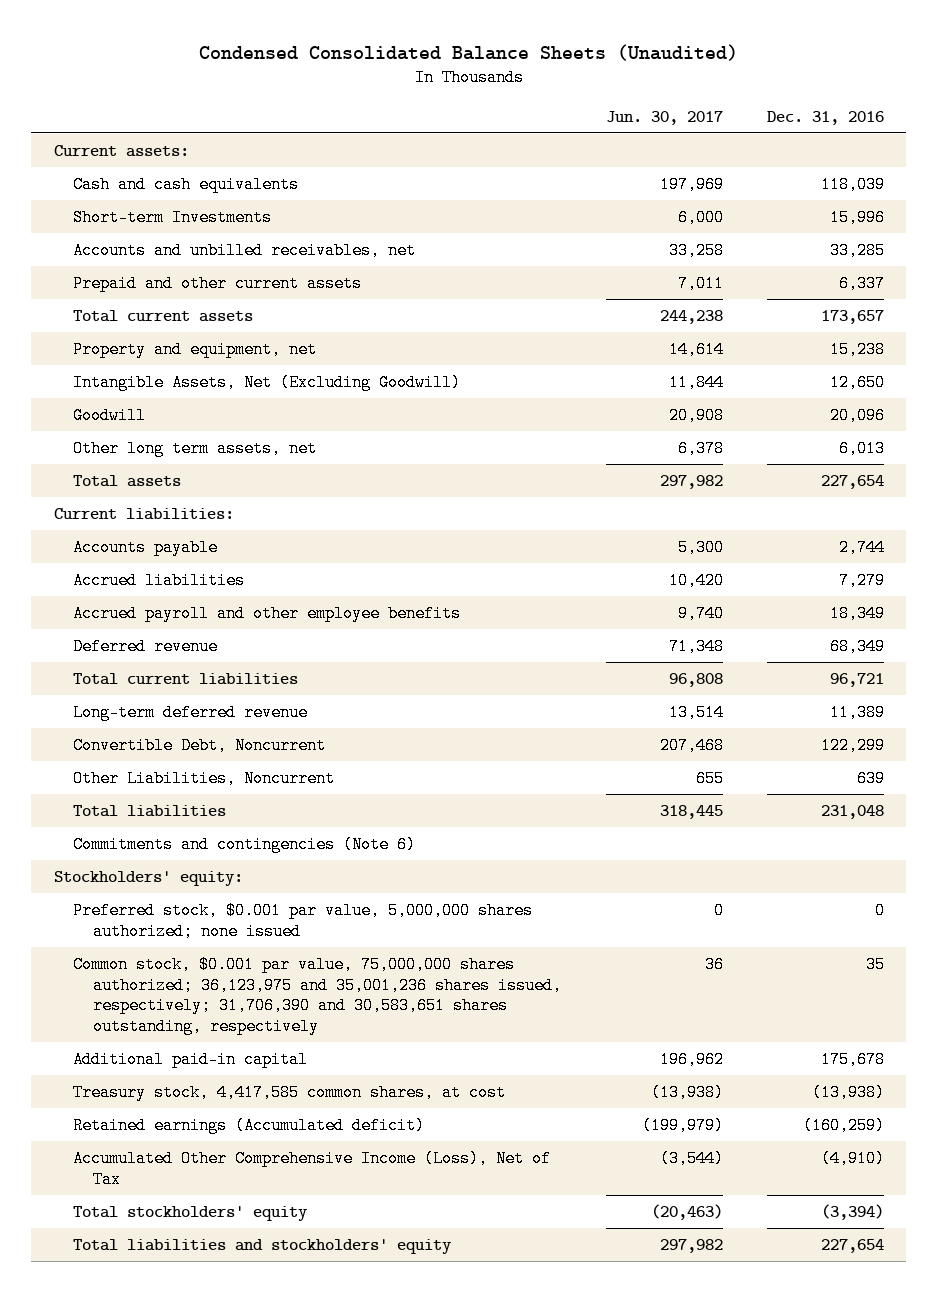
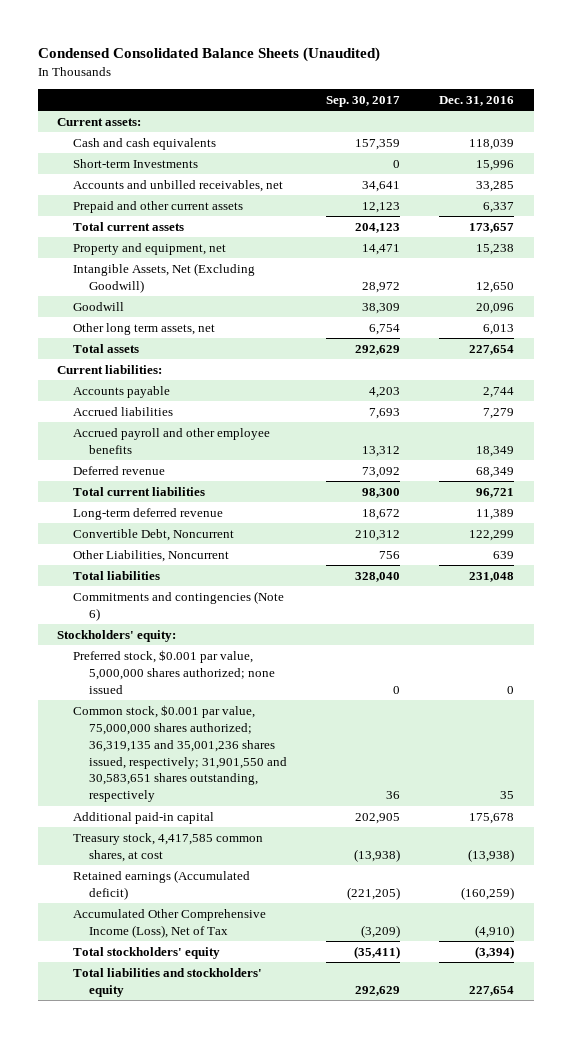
- | Jun. 30, 2017 | Dec. 31, 2016
+ | Sep. 30, 2017 | Dec. 31, 2016
- Common stock, $0.001 par value, 75,000,000 shares authorized; 36,123,975 and 35,001,236 shares issued, respectively; 31,706,390 and 30,583,651 shares outstanding, respectively | 36 | 35
+ Common stock, $0.001 par value, 75,000,000 shares authorized; 36,319,135 and 35,001,236 shares issued, respectively; 31,901,550 and 30,583,651 shares outstanding, respectively | 36 | 35

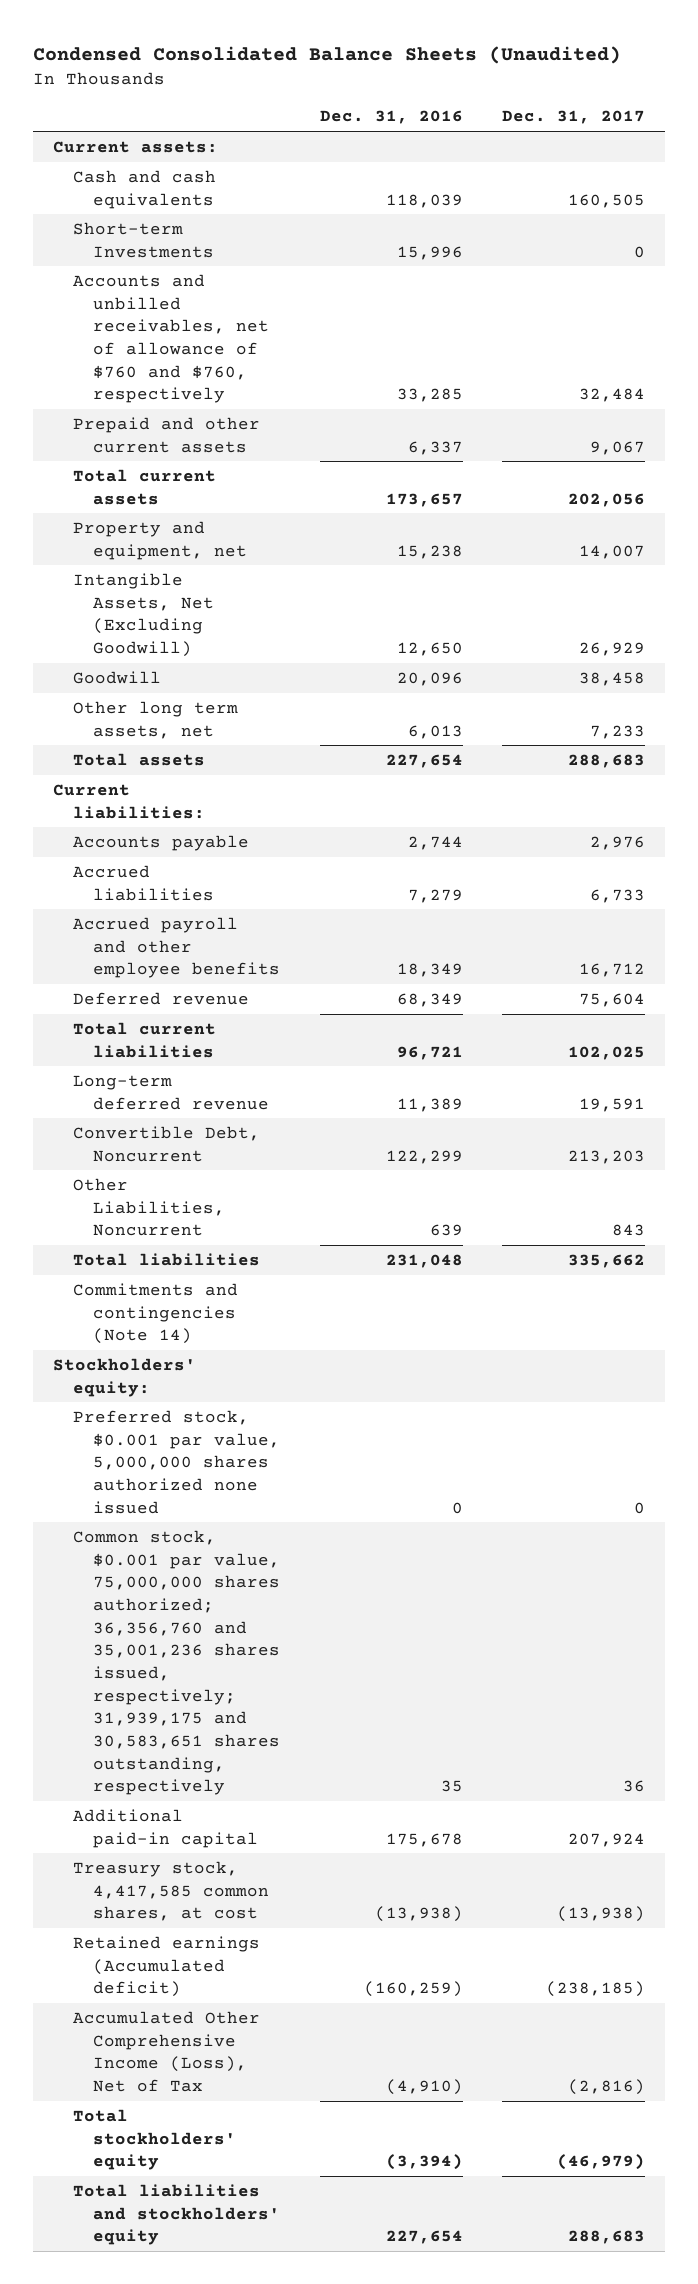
- | Sep. 30, 2017 | Dec. 31, 2016
+ | Dec. 31, 2016 | Dec. 31, 2017
- Accounts and unbilled receivables, net | 34,641 | 33,285
+ Accounts and unbilled receivables, net of allowance of $760 and $760, respectively | 33,285 | 32,484
- Commitments and contingencies (Note 6)
+ Commitments and contingencies (Note 14)
- Preferred stock, $0.001 par value, 5,000,000 shares authorized; none issued | 0 | 0
- Common stock, $0.001 par value, 75,000,000 shares authorized; 36,319,135 and 35,001,236 shares issued, respectively; 31,901,550 and 30,583,651 shares outstanding, respectively | 36 | 35
+ Preferred stock, $0.001 par value, 5,000,000 shares authorized none issued | 0 | 0
+ Common stock, $0.001 par value, 75,000,000 shares authorized; 36,356,760 and 35,001,236 shares issued, respectively; 31,939,175 and 30,583,651 shares outstanding, respectively | 35 | 36

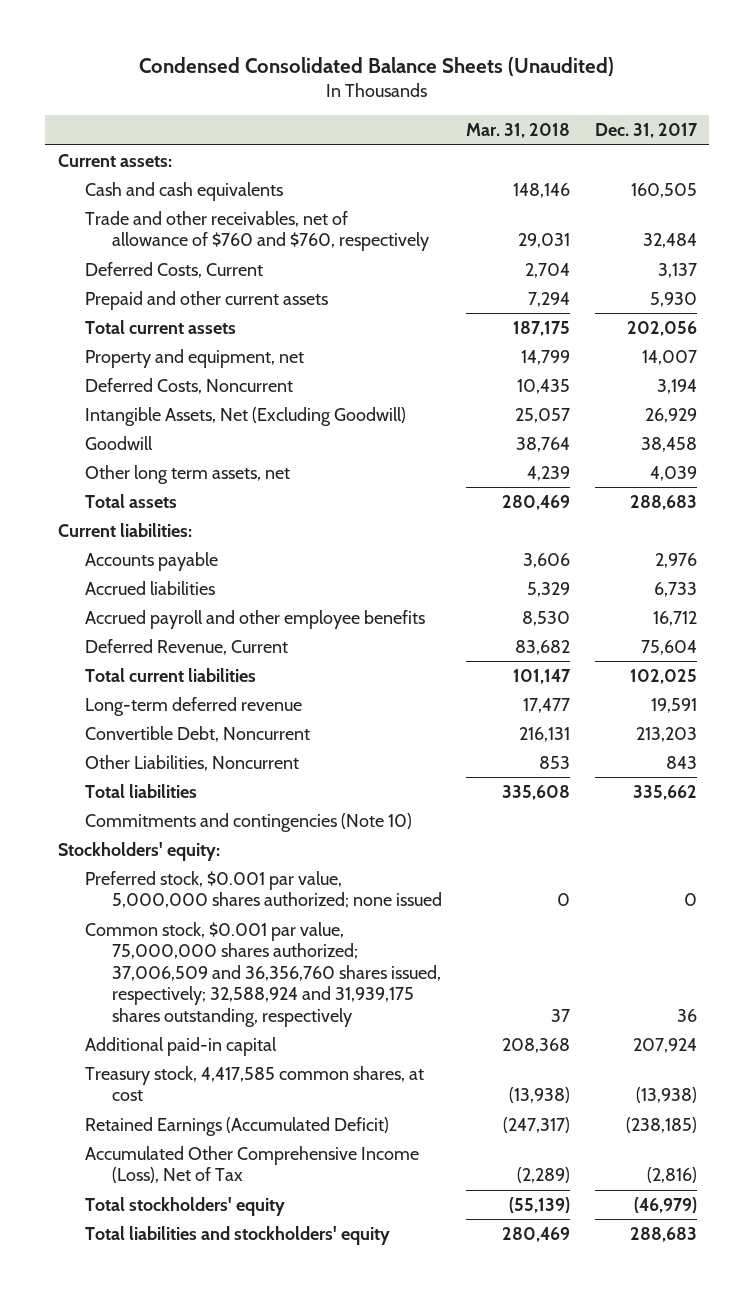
- | Dec. 31, 2016 | Dec. 31, 2017
+ | Mar. 31, 2018 | Dec. 31, 2017
- Short-term Investments | 15,996 | 0
- Accounts and unbilled receivables, net of allowance of $760 and $760, respectively | 33,285 | 32,484
- Prepaid and other current assets | 6,337 | 9,067
+ Trade and other receivables, net of allowance of $760 and $760, respectively | 29,031 | 32,484
+ Deferred Costs, Current | 2,704 | 3,137
+ Prepaid and other current assets | 7,294 | 5,930
+ Deferred Costs, Noncurrent | 10,435 | 3,194
- Other long term assets, net | 6,013 | 7,233
+ Other long term assets, net | 4,239 | 4,039
- Deferred revenue | 68,349 | 75,604
+ Deferred Revenue, Current | 83,682 | 75,604
- Commitments and contingencies (Note 14)
+ Commitments and contingencies (Note 10)
- Preferred stock, $0.001 par value, 5,000,000 shares authorized none issued | 0 | 0
- Common stock, $0.001 par value, 75,000,000 shares authorized; 36,356,760 and 35,001,236 shares issued, respectively; 31,939,175 and 30,583,651 shares outstanding, respectively | 35 | 36
+ Preferred stock, $0.001 par value, 5,000,000 shares authorized; none issued | 0 | 0
+ Common stock, $0.001 par value, 75,000,000 shares authorized; 37,006,509 and 36,356,760 shares issued, respectively; 32,588,924 and 31,939,175 shares outstanding, respectively | 37 | 36
- Retained earnings (Accumulated deficit) | (160,259) | (238,185)
+ Retained Earnings (Accumulated Deficit) | (247,317) | (238,185)

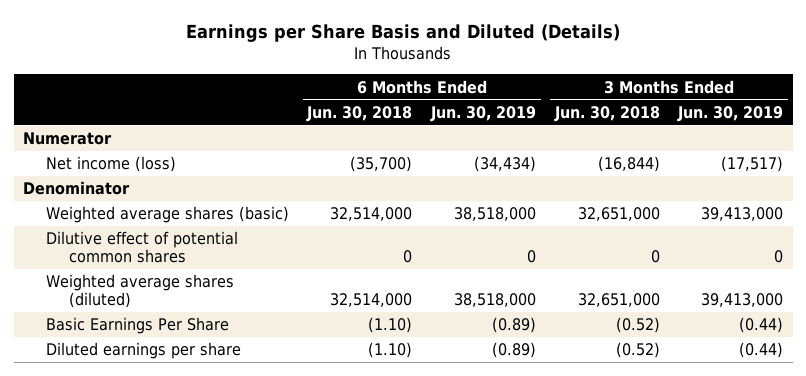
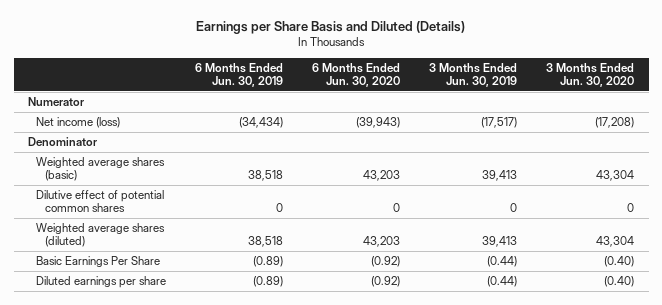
- | 6 Months Ended Jun. 30, 2018 | 6 Months Ended Jun. 30, 2019 | 3 Months Ended Jun. 30, 2018 | 3 Months Ended Jun. 30, 2019
+ | 6 Months Ended Jun. 30, 2019 | 6 Months Ended Jun. 30, 2020 | 3 Months Ended Jun. 30, 2019 | 3 Months Ended Jun. 30, 2020
- Weighted average shares (basic) | 32,514,000 | 38,518,000 | 32,651,000 | 39,413,000
+ Weighted average shares (basic) | 38,518 | 43,203 | 39,413 | 43,304
- Weighted average shares (diluted) | 32,514,000 | 38,518,000 | 32,651,000 | 39,413,000
+ Weighted average shares (diluted) | 38,518 | 43,203 | 39,413 | 43,304

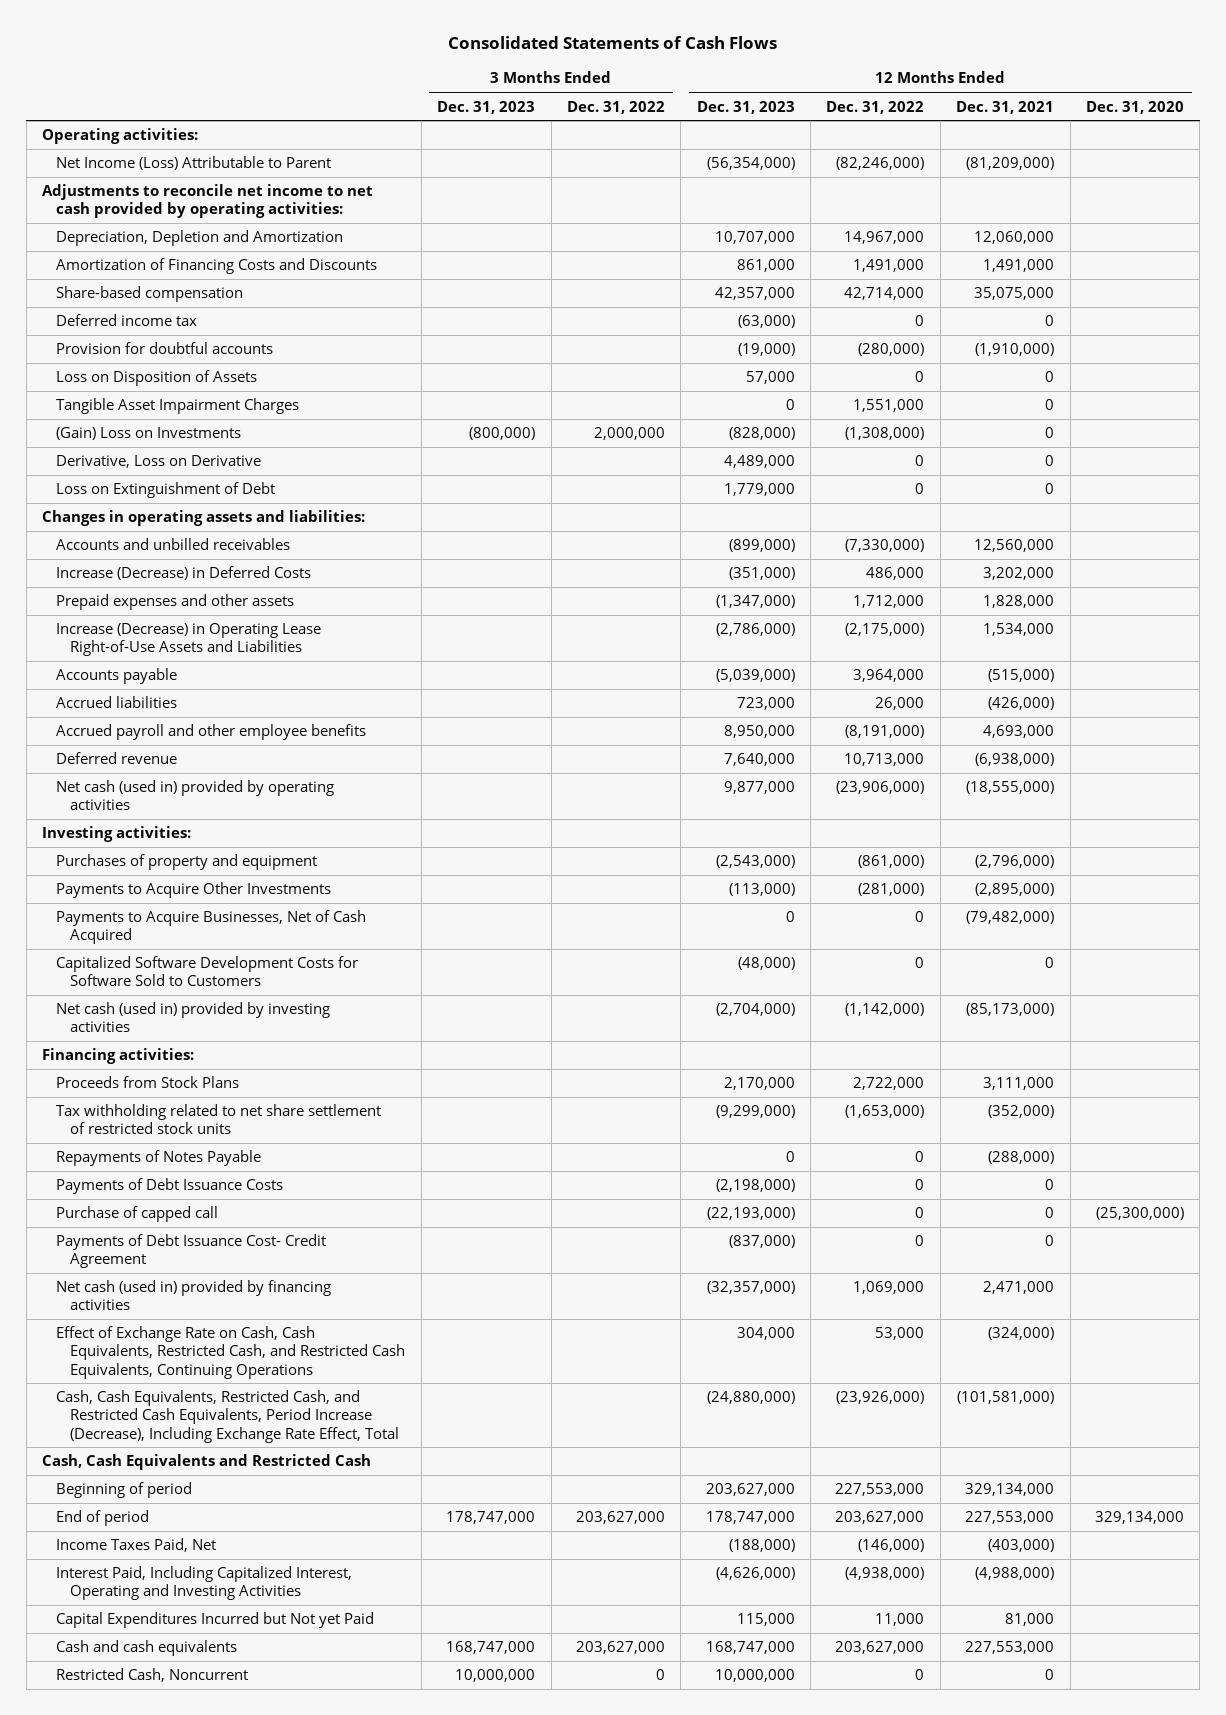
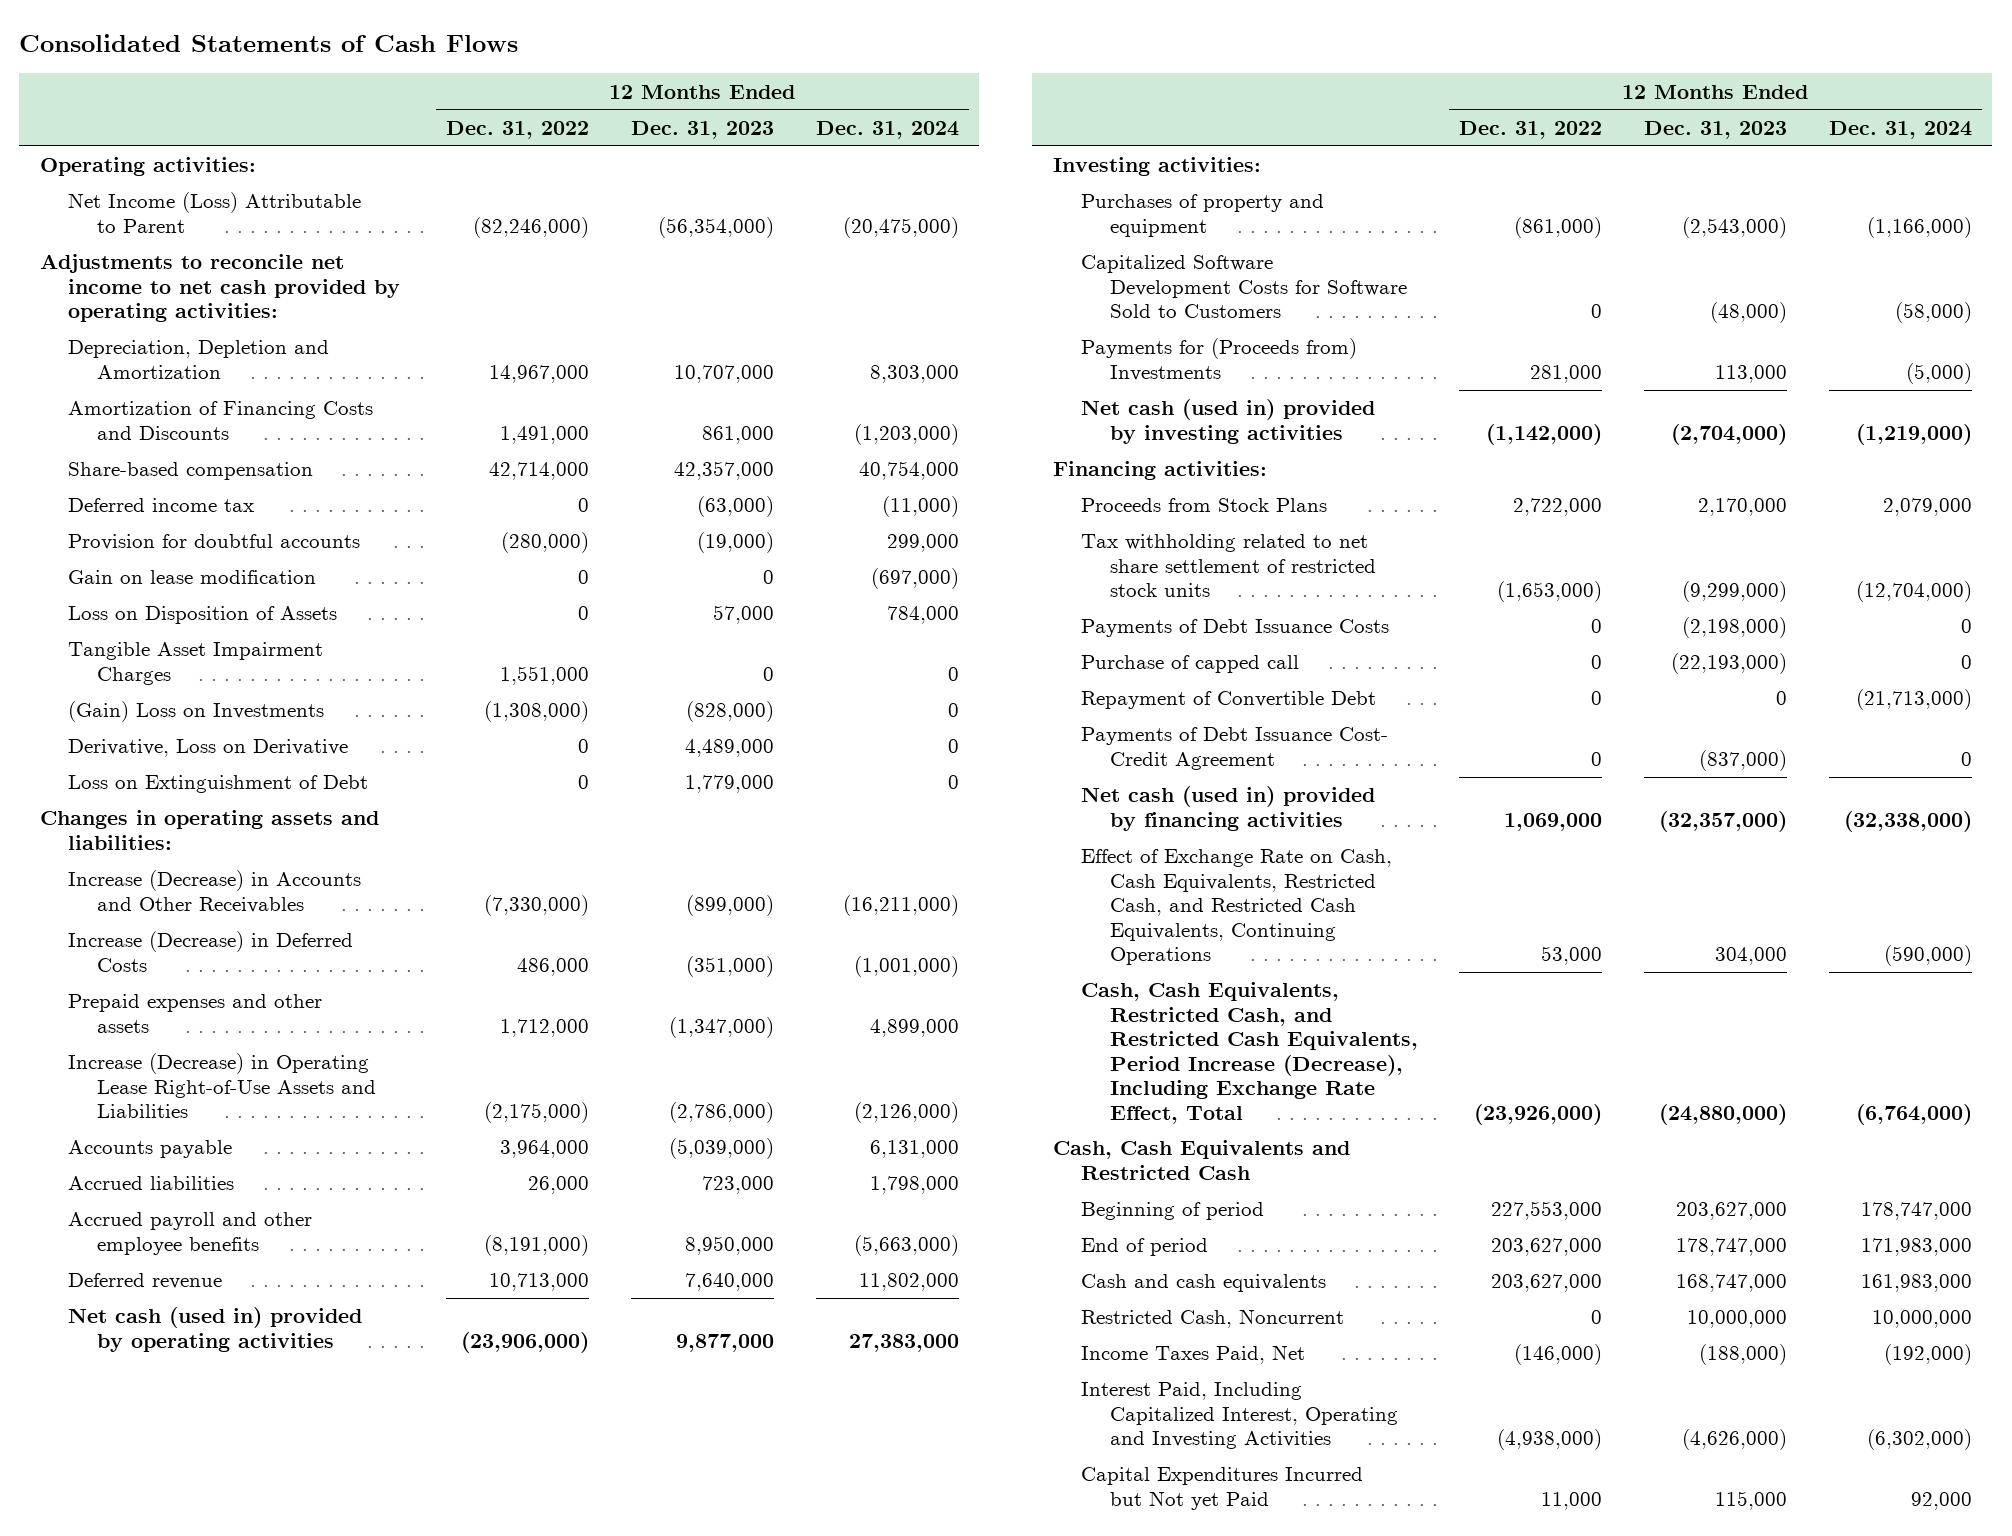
- | 3 Months Ended Dec. 31, 2023 | 3 Months Ended Dec. 31, 2022 | 12 Months Ended Dec. 31, 2023 | 12 Months Ended Dec. 31, 2022 | 12 Months Ended Dec. 31, 2021 | 12 Months Ended Dec. 31, 2020
+ | 12 Months Ended Dec. 31, 2022 | 12 Months Ended Dec. 31, 2023 | 12 Months Ended Dec. 31, 2024
+ Gain on lease modification | 0 | 0 | (697,000)
- Accounts and unbilled receivables | | | (899,000) | (7,330,000) | 12,560,000 |
+ Increase (Decrease) in Accounts and Other Receivables | (7,330,000) | (899,000) | (16,211,000)
- Payments to Acquire Other Investments | | | (113,000) | (281,000) | (2,895,000) |
- Payments to Acquire Businesses, Net of Cash Acquired | | | 0 | 0 | (79,482,000) |
+ Payments for (Proceeds from) Investments | 281,000 | 113,000 | (5,000)
- Repayments of Notes Payable | | | 0 | 0 | (288,000) |
+ Repayment of Convertible Debt | 0 | 0 | (21,713,000)
moved up: Cash and cash equivalents | 203,627,000 | 168,747,000 | 161,983,000
moved up: Restricted Cash, Noncurrent | 0 | 10,000,000 | 10,000,000

